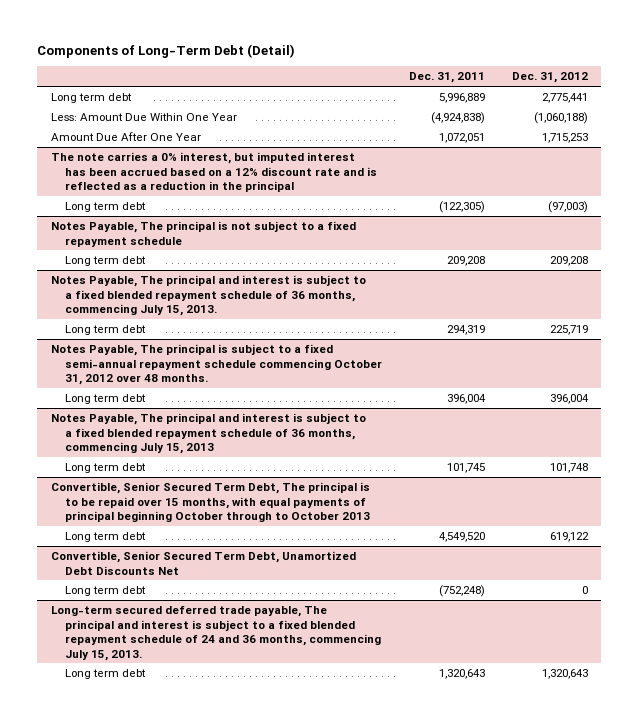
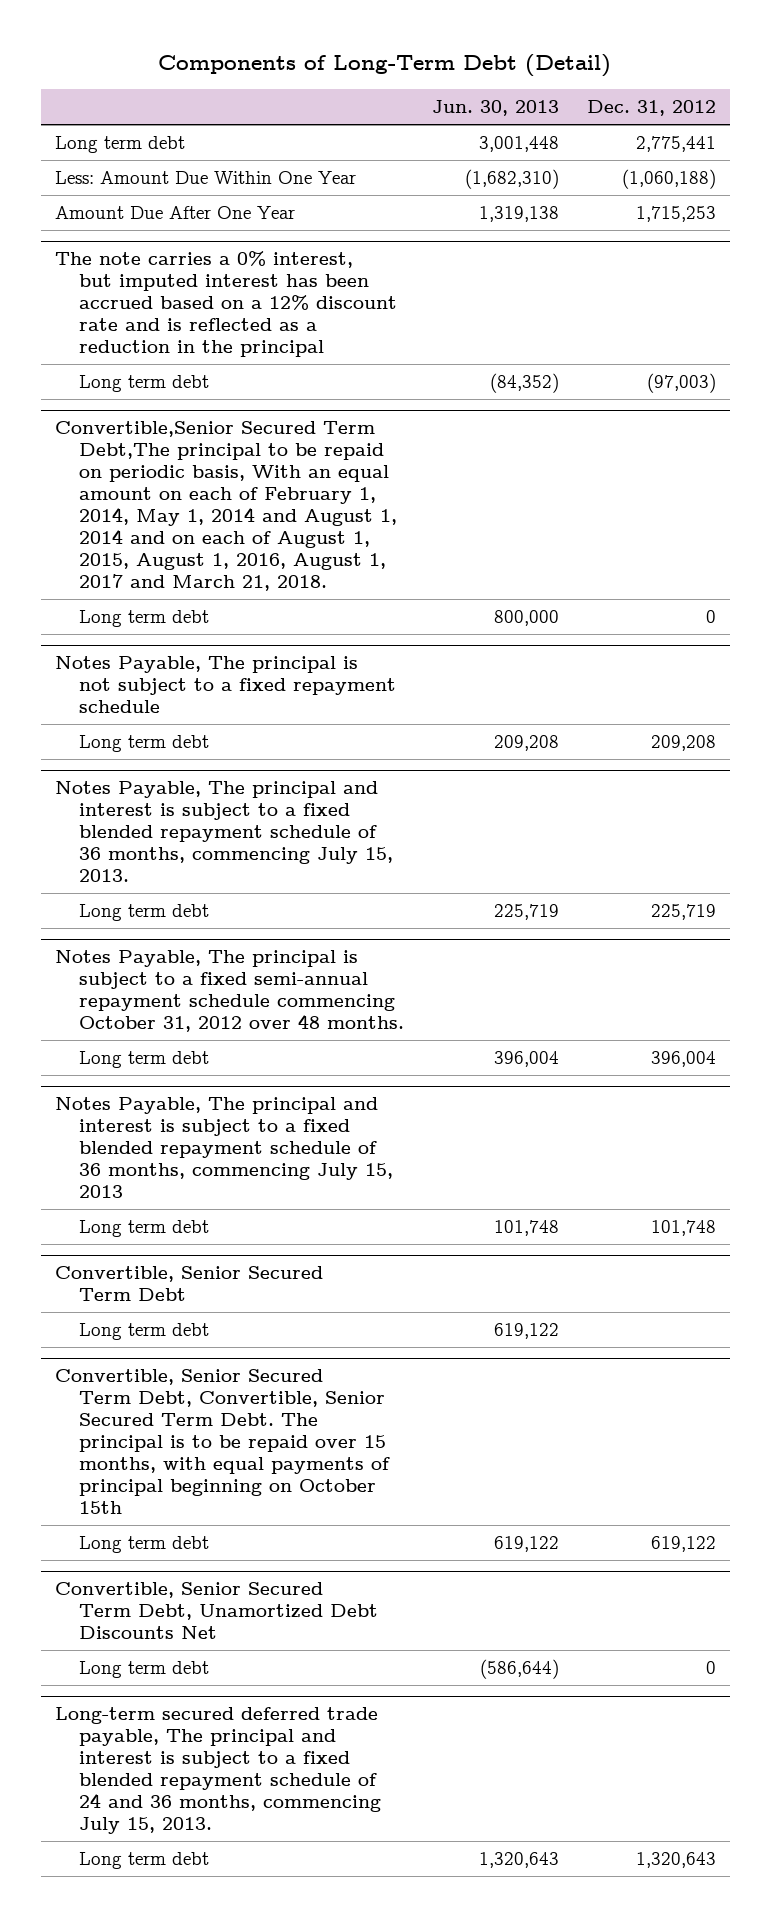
- | Dec. 31, 2011 | Dec. 31, 2012
+ | Jun. 30, 2013 | Dec. 31, 2012
+ Convertible,Senior Secured Term Debt,The principal to be repaid on periodic basis, With an equal amount on each of February 1, 2014, May 1, 2014 and August 1, 2014 and on each of August 1, 2015, August 1, 2016, August 1, 2017 and March 21, 2018.
+ Long term debt | 800,000 | 0
- Convertible, Senior Secured Term Debt, The principal is to be repaid over 15 months, with equal payments of principal beginning October through to October 2013
+ Convertible, Senior Secured Term Debt
+ Long term debt | 619,122 |
+ Convertible, Senior Secured Term Debt, Convertible, Senior Secured Term Debt. The principal is to be repaid over 15 months, with equal payments of principal beginning on October 15th

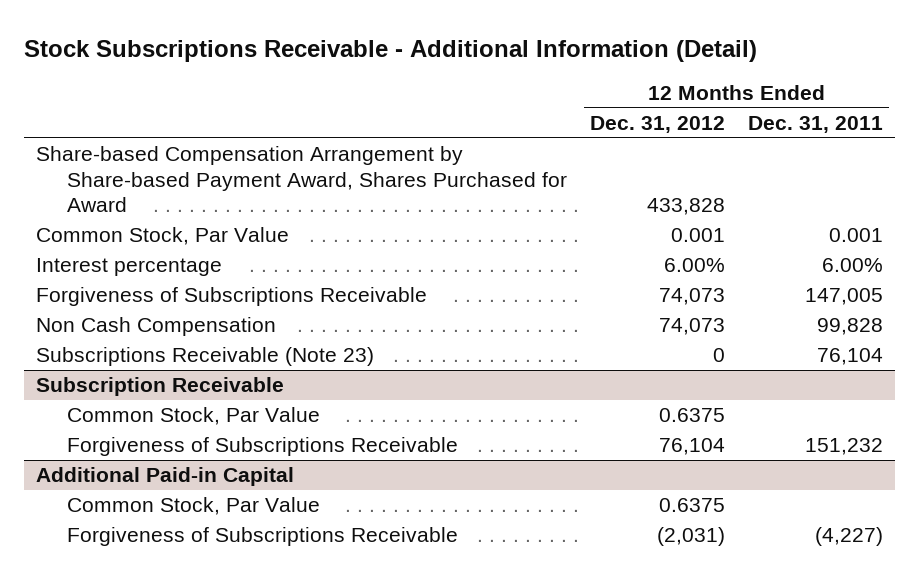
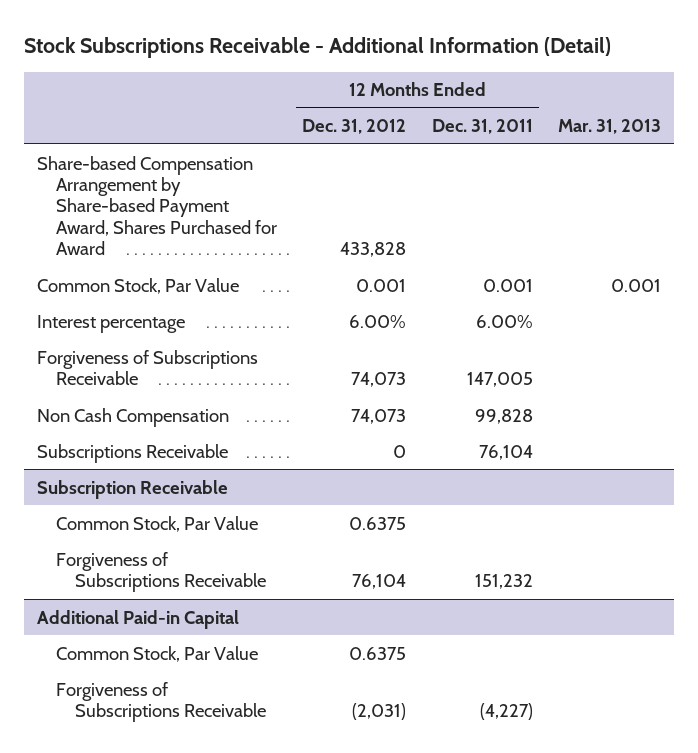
- | 12 Months Ended Dec. 31, 2012 | 12 Months Ended Dec. 31, 2011
+ | 12 Months Ended Dec. 31, 2012 | 12 Months Ended Dec. 31, 2011 | Mar. 31, 2013
- Subscriptions Receivable (Note 23) | 0 | 76,104
+ Subscriptions Receivable | 0 | 76,104 |

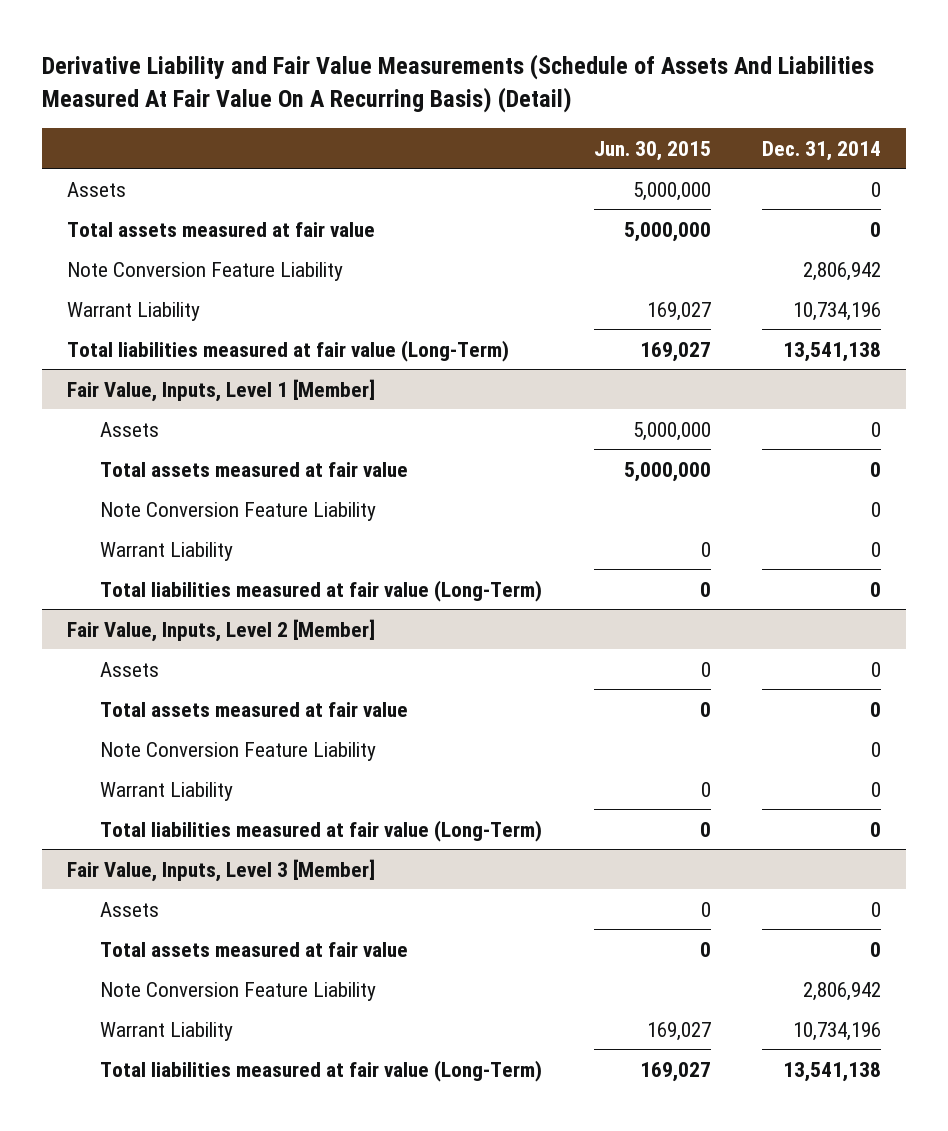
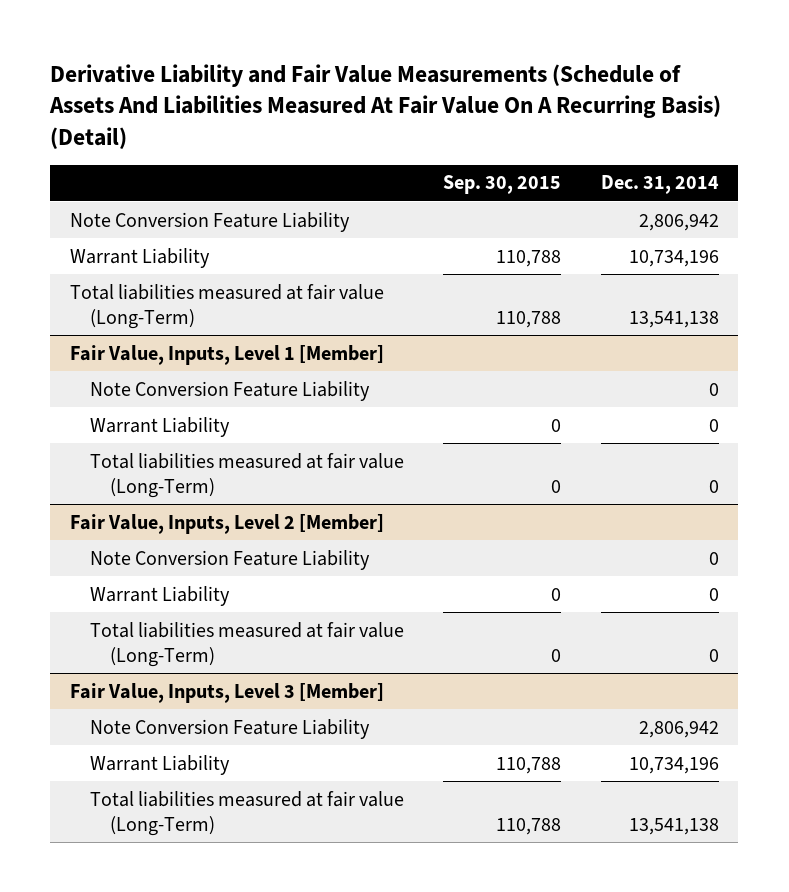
- | Jun. 30, 2015 | Dec. 31, 2014
+ | Sep. 30, 2015 | Dec. 31, 2014
- Assets | 5,000,000 | 0
- Total assets measured at fair value | 5,000,000 | 0
@ Fair Value, Inputs, Level 1 [Member]
- Assets | 5,000,000 | 0
- Total assets measured at fair value | 5,000,000 | 0
@ Fair Value, Inputs, Level 2 [Member]
- Assets | 0 | 0
- Total assets measured at fair value | 0 | 0
@ Fair Value, Inputs, Level 3 [Member]
- Assets | 0 | 0
- Total assets measured at fair value | 0 | 0

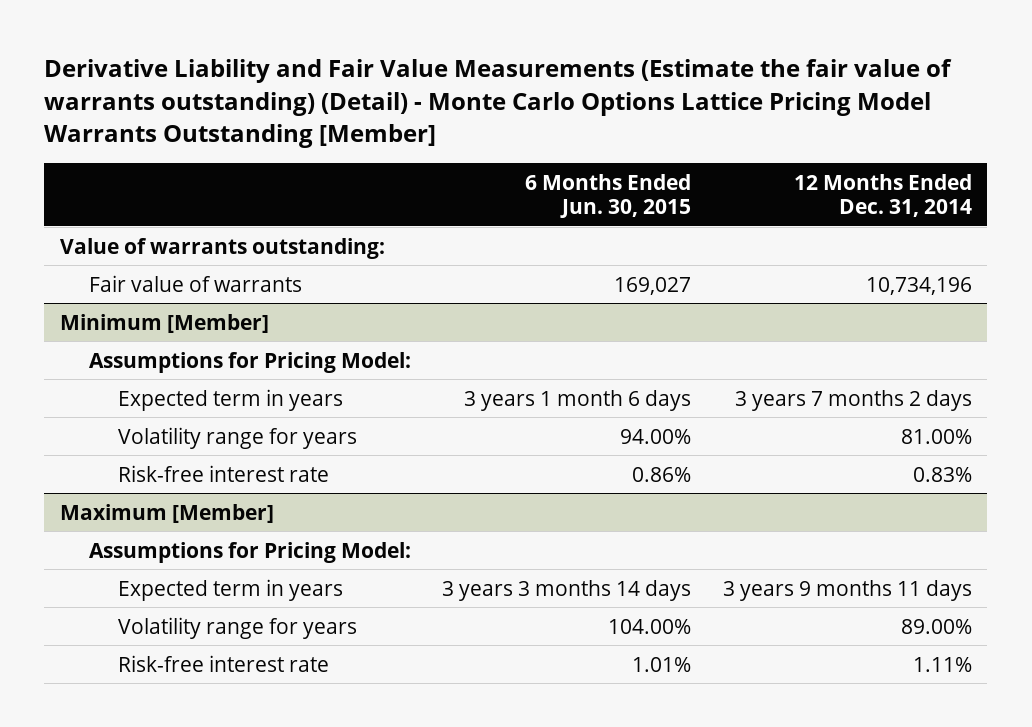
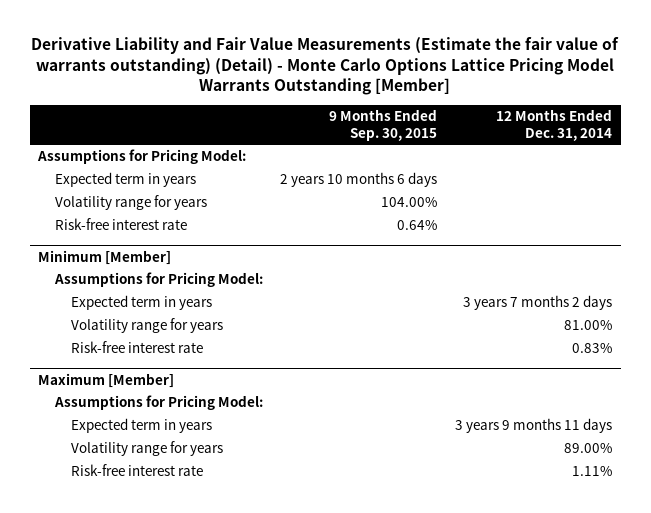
- | 6 Months Ended Jun. 30, 2015 | 12 Months Ended Dec. 31, 2014
+ | 9 Months Ended Sep. 30, 2015 | 12 Months Ended Dec. 31, 2014
- Value of warrants outstanding:
- Fair value of warrants | 169,027 | 10,734,196
+ Assumptions for Pricing Model:
+ Expected term in years | 2 years 10 months 6 days |
+ Volatility range for years | 104.00% |
+ Risk-free interest rate | 0.64% |

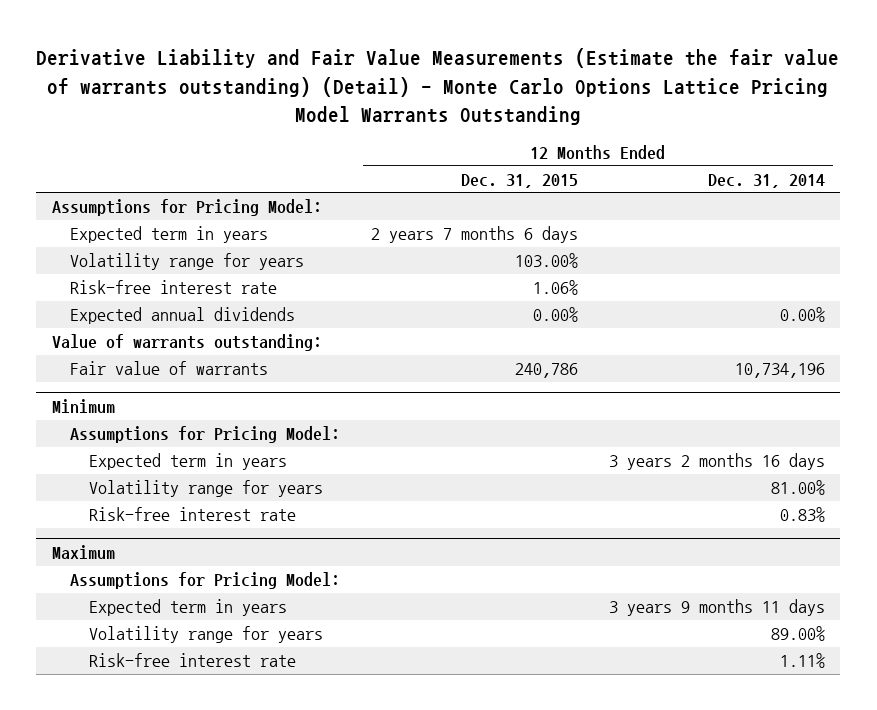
- Derivative Liability and Fair Value Measurements (Estimate the fair value of warrants outstanding) (Detail) - Monte Carlo Options Lattice Pricing Model Warrants Outstanding [Member]
+ Derivative Liability and Fair Value Measurements (Estimate the fair value of warrants outstanding) (Detail) - Monte Carlo Options Lattice Pricing Model Warrants Outstanding
- | 9 Months Ended Sep. 30, 2015 | 12 Months Ended Dec. 31, 2014
+ | 12 Months Ended Dec. 31, 2015 | 12 Months Ended Dec. 31, 2014
- Minimum [Member]
+ Expected annual dividends | 0.00% | 0.00%
+ Value of warrants outstanding:
+ Fair value of warrants | 240,786 | 10,734,196
+ Minimum
- Expected term in years | | 3 years 7 months 2 days
+ Expected term in years | | 3 years 2 months 16 days
- Maximum [Member]
+ Maximum

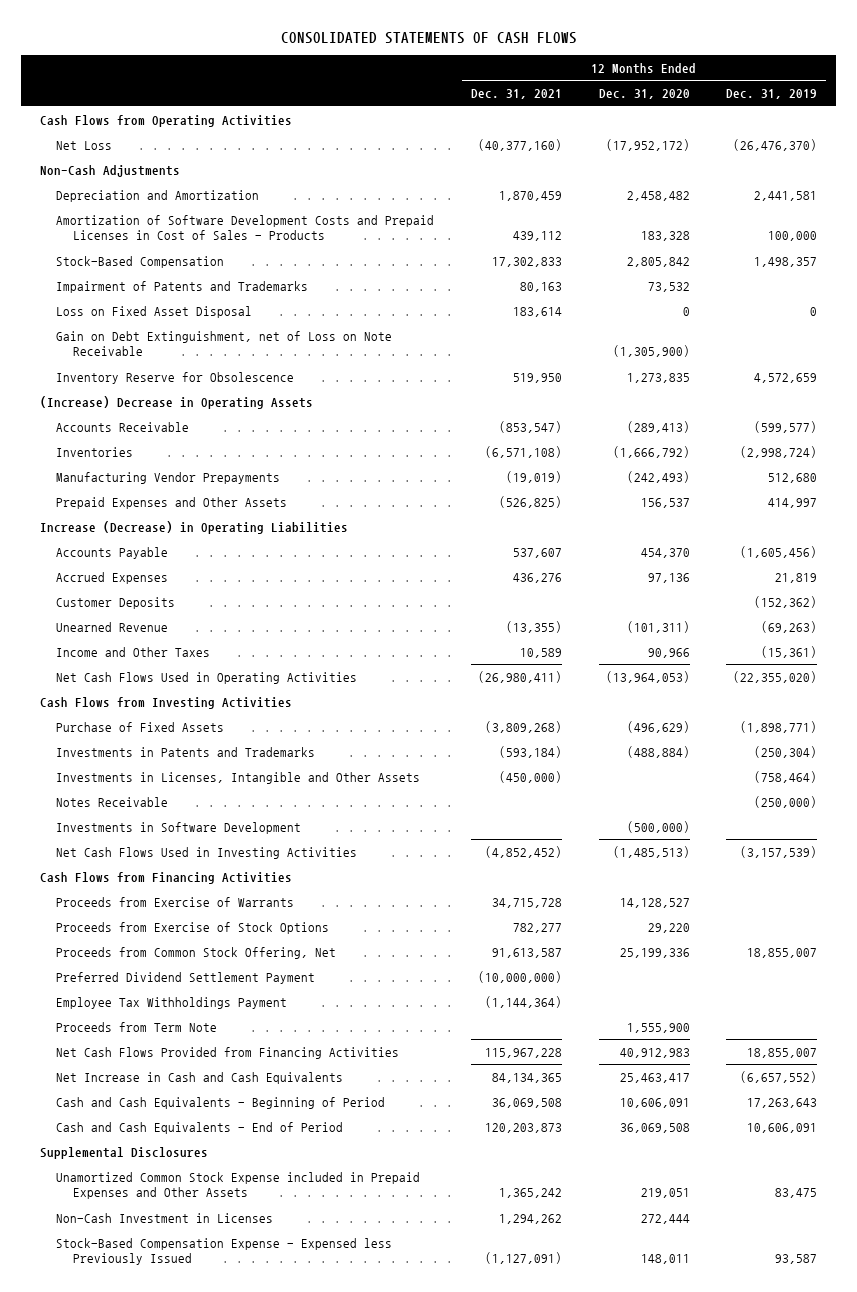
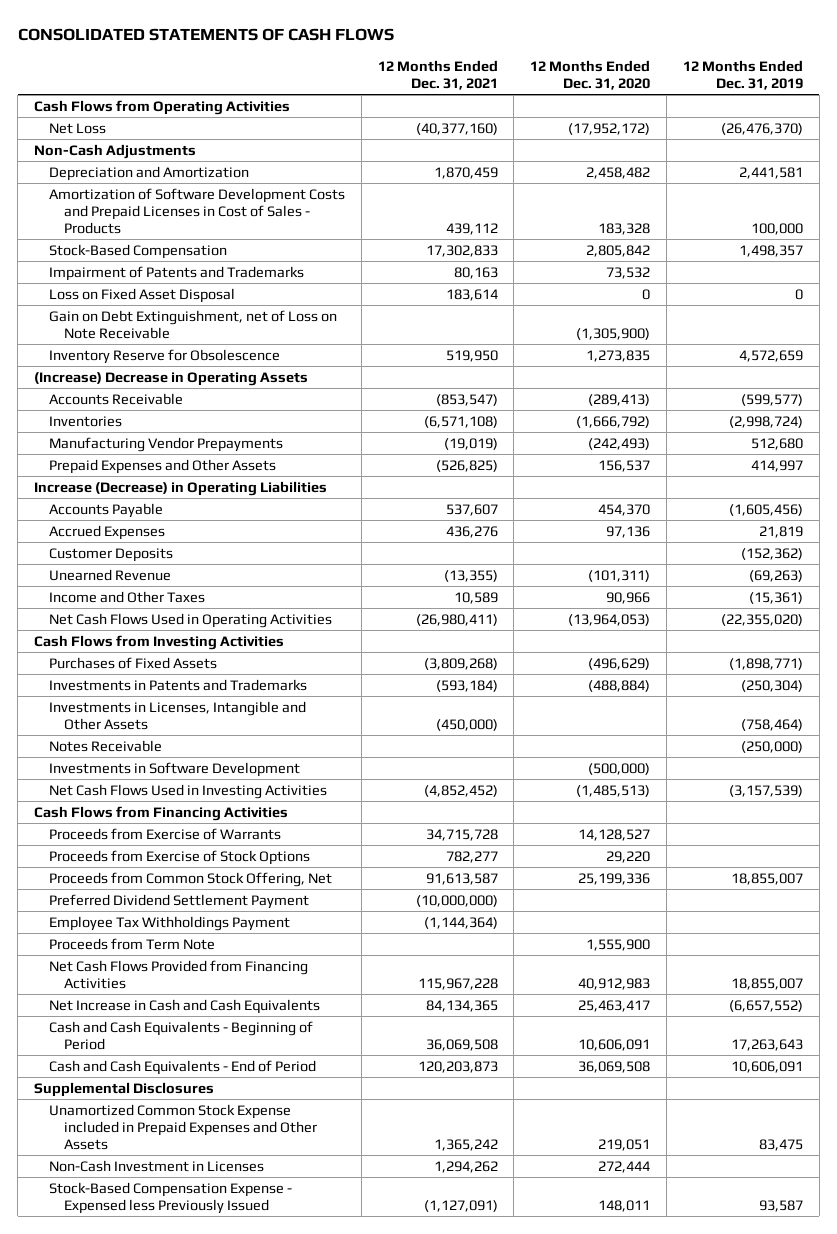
- Purchase of Fixed Assets | (3,809,268) | (496,629) | (1,898,771)
+ Purchases of Fixed Assets | (3,809,268) | (496,629) | (1,898,771)

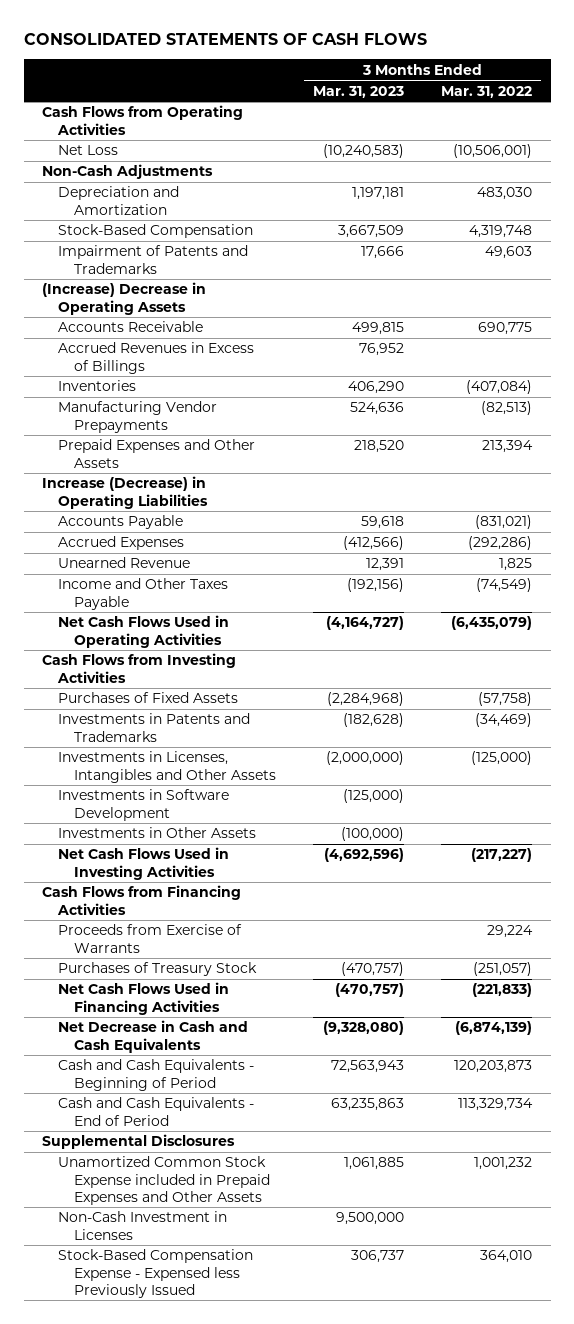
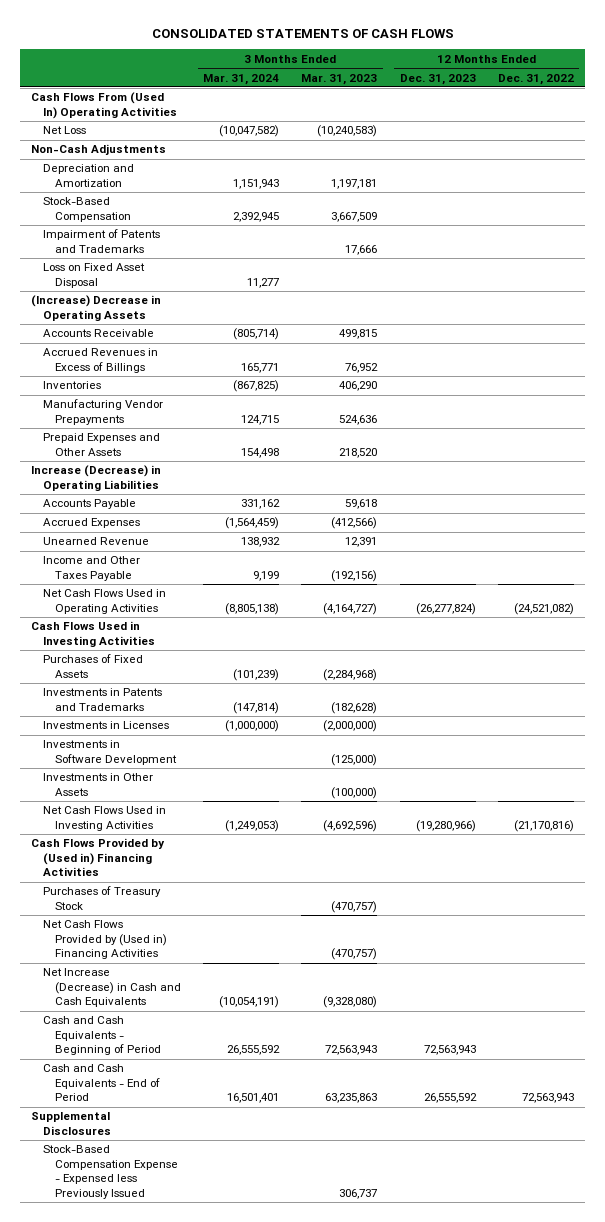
- | 3 Months Ended Mar. 31, 2023 | 3 Months Ended Mar. 31, 2022
+ | 3 Months Ended Mar. 31, 2024 | 3 Months Ended Mar. 31, 2023 | 12 Months Ended Dec. 31, 2023 | 12 Months Ended Dec. 31, 2022
- Cash Flows from Operating Activities
+ Cash Flows From (Used In) Operating Activities
+ Loss on Fixed Asset Disposal | 11,277 | | |
- Cash Flows from Investing Activities
+ Cash Flows Used in Investing Activities
- Investments in Licenses, Intangibles and Other Assets | (2,000,000) | (125,000)
+ Investments in Licenses | (1,000,000) | (2,000,000) | |
- Cash Flows from Financing Activities
- Proceeds from Exercise of Warrants | | 29,224
+ Cash Flows Provided by (Used in) Financing Activities
- Net Cash Flows Used in Financing Activities | (470,757) | (221,833)
- Net Decrease in Cash and Cash Equivalents | (9,328,080) | (6,874,139)
+ Net Cash Flows Provided by (Used in) Financing Activities | | (470,757) | |
+ Net Increase (Decrease) in Cash and Cash Equivalents | (10,054,191) | (9,328,080) | |
- Unamortized Common Stock Expense included in Prepaid Expenses and Other Assets | 1,061,885 | 1,001,232
- Non-Cash Investment in Licenses | 9,500,000 |

